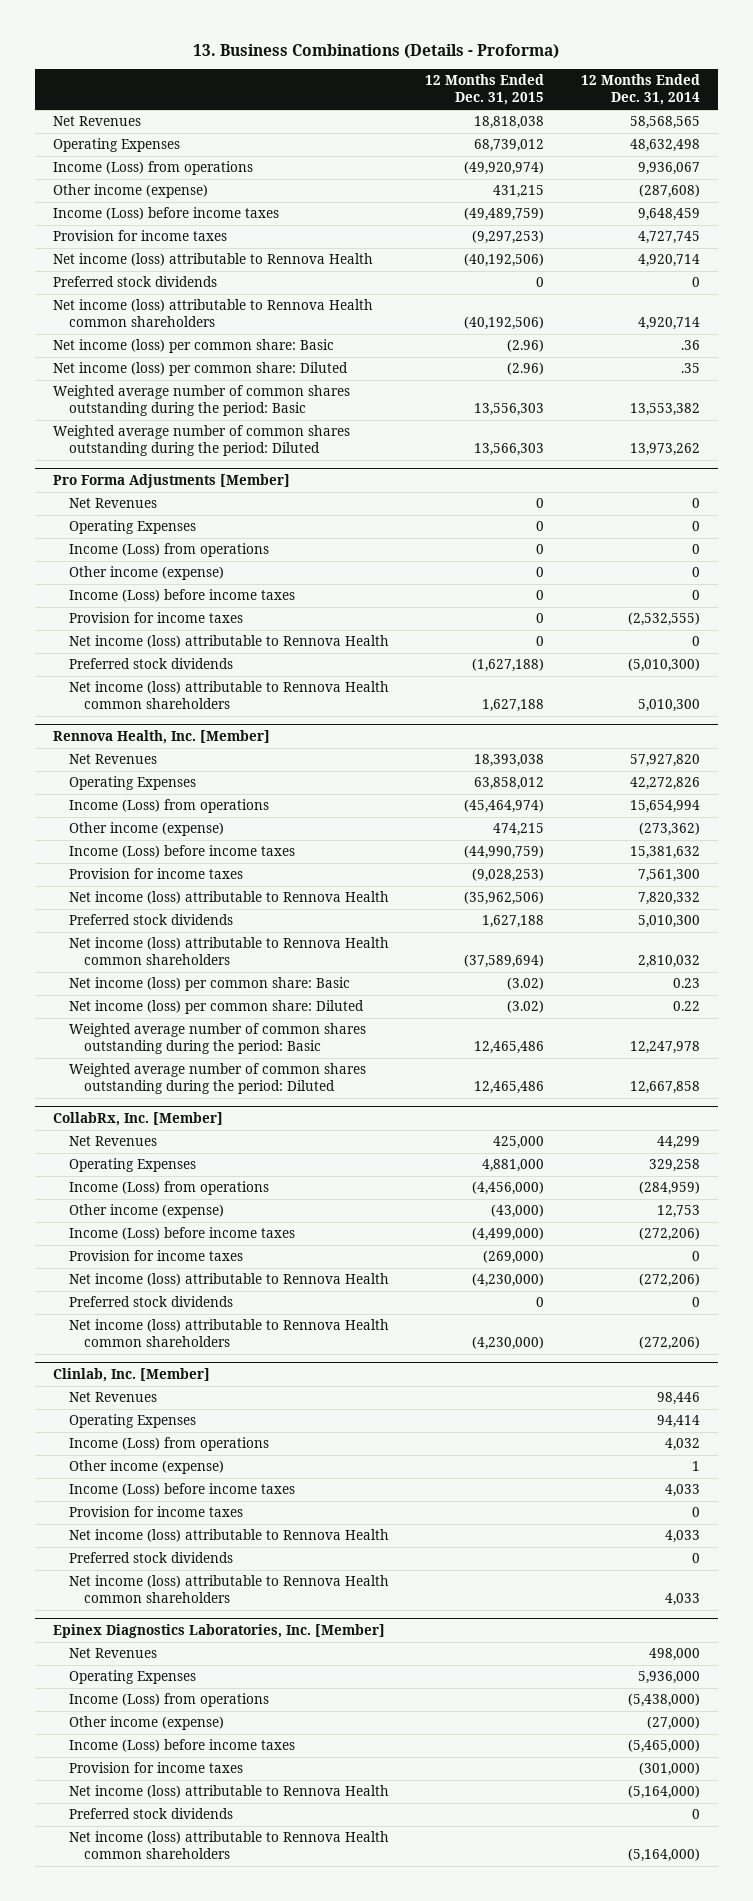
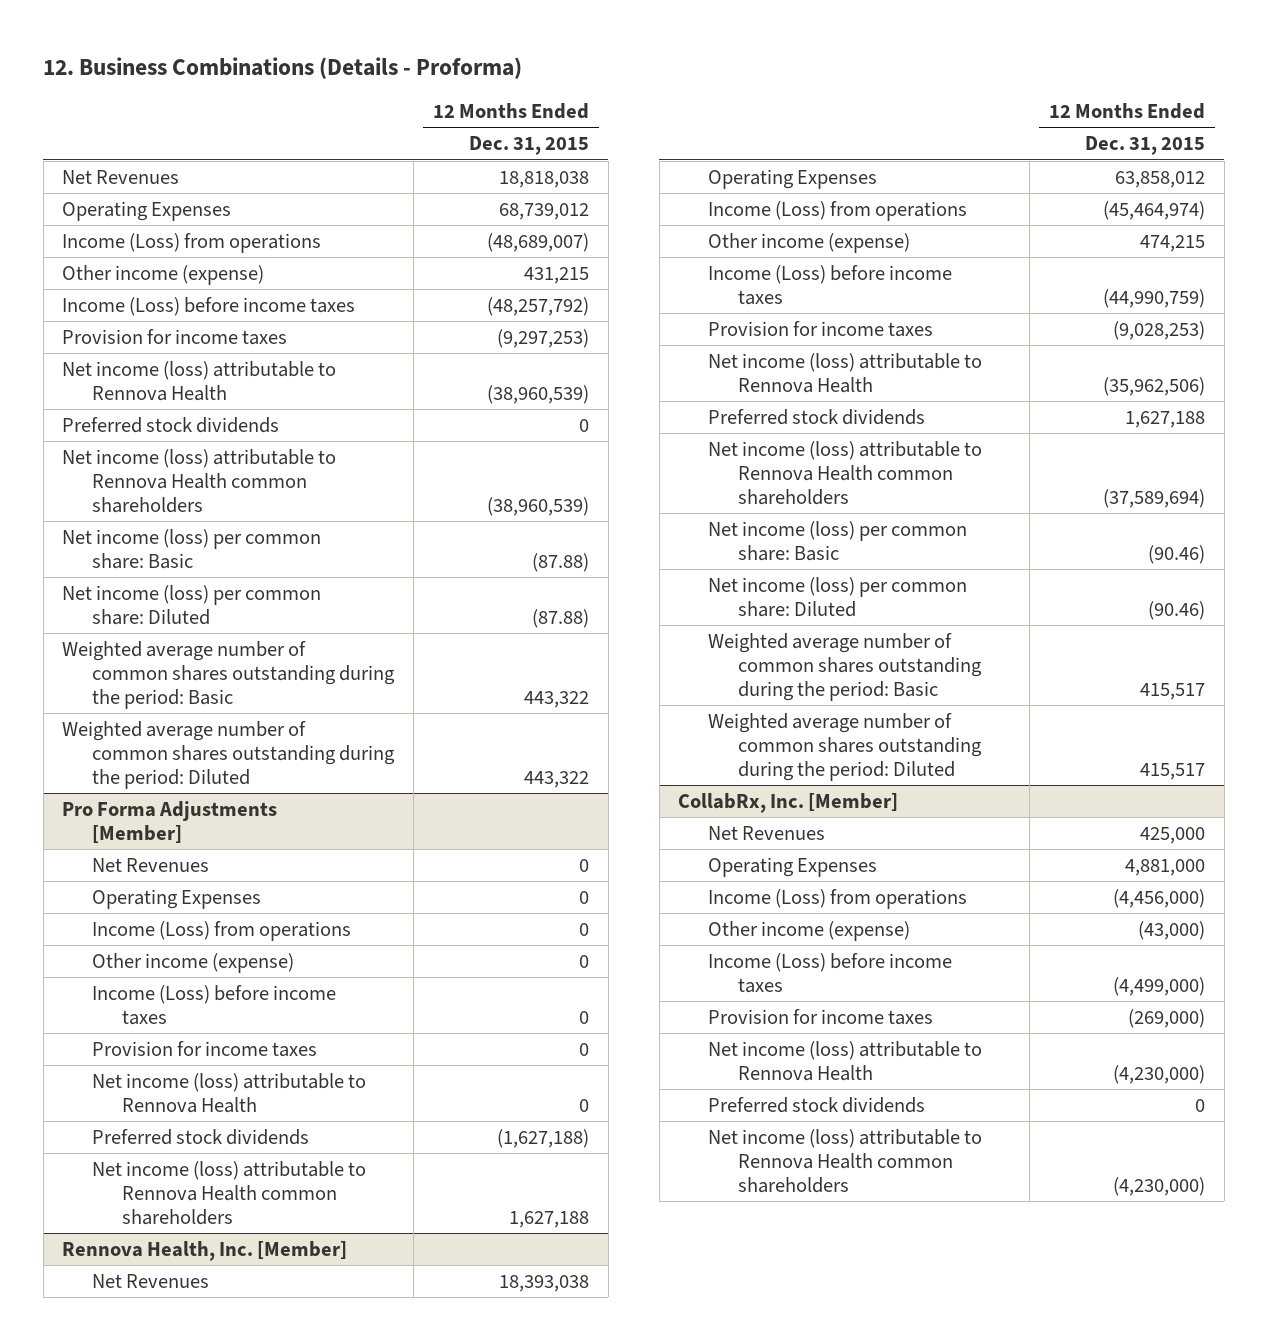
- 13. Business Combinations (Details - Proforma)
+ 12. Business Combinations (Details - Proforma)
- | 12 Months Ended Dec. 31, 2015 | 12 Months Ended Dec. 31, 2014
+ | 12 Months Ended Dec. 31, 2015
- Income (Loss) from operations | (49,920,974) | 9,936,067
+ Income (Loss) from operations | (48,689,007)
- Income (Loss) before income taxes | (49,489,759) | 9,648,459
+ Income (Loss) before income taxes | (48,257,792)
- Net income (loss) attributable to Rennova Health | (40,192,506) | 4,920,714
+ Net income (loss) attributable to Rennova Health | (38,960,539)
- Net income (loss) attributable to Rennova Health common shareholders | (40,192,506) | 4,920,714
- Net income (loss) per common share: Basic | (2.96) | .36
- Net income (loss) per common share: Diluted | (2.96) | .35
- Weighted average number of common shares outstanding during the period: Basic | 13,556,303 | 13,553,382
- Weighted average number of common shares outstanding during the period: Diluted | 13,566,303 | 13,973,262
+ Net income (loss) attributable to Rennova Health common shareholders | (38,960,539)
+ Net income (loss) per common share: Basic | (87.88)
+ Net income (loss) per common share: Diluted | (87.88)
+ Weighted average number of common shares outstanding during the period: Basic | 443,322
+ Weighted average number of common shares outstanding during the period: Diluted | 443,322
@ Rennova Health, Inc. [Member]
- Net income (loss) per common share: Basic | (3.02) | 0.23
- Net income (loss) per common share: Diluted | (3.02) | 0.22
- Weighted average number of common shares outstanding during the period: Basic | 12,465,486 | 12,247,978
- Weighted average number of common shares outstanding during the period: Diluted | 12,465,486 | 12,667,858
+ Net income (loss) per common share: Basic | (90.46)
+ Net income (loss) per common share: Diluted | (90.46)
+ Weighted average number of common shares outstanding during the period: Basic | 415,517
+ Weighted average number of common shares outstanding during the period: Diluted | 415,517
- Clinlab, Inc. [Member]
- Net Revenues | | 98,446
- Operating Expenses | | 94,414
- Income (Loss) from operations | | 4,032
- Other income (expense) | | 1
- Income (Loss) before income taxes | | 4,033
- Provision for income taxes | | 0
- Net income (loss) attributable to Rennova Health | | 4,033
- Preferred stock dividends | | 0
- Net income (loss) attributable to Rennova Health common shareholders | | 4,033
- Epinex Diagnostics Laboratories, Inc. [Member]
- Net Revenues | | 498,000
- Operating Expenses | | 5,936,000
- Income (Loss) from operations | | (5,438,000)
- Other income (expense) | | (27,000)
- Income (Loss) before income taxes | | (5,465,000)
- Provision for income taxes | | (301,000)
- Net income (loss) attributable to Rennova Health | | (5,164,000)
- Preferred stock dividends | | 0
- Net income (loss) attributable to Rennova Health common shareholders | | (5,164,000)

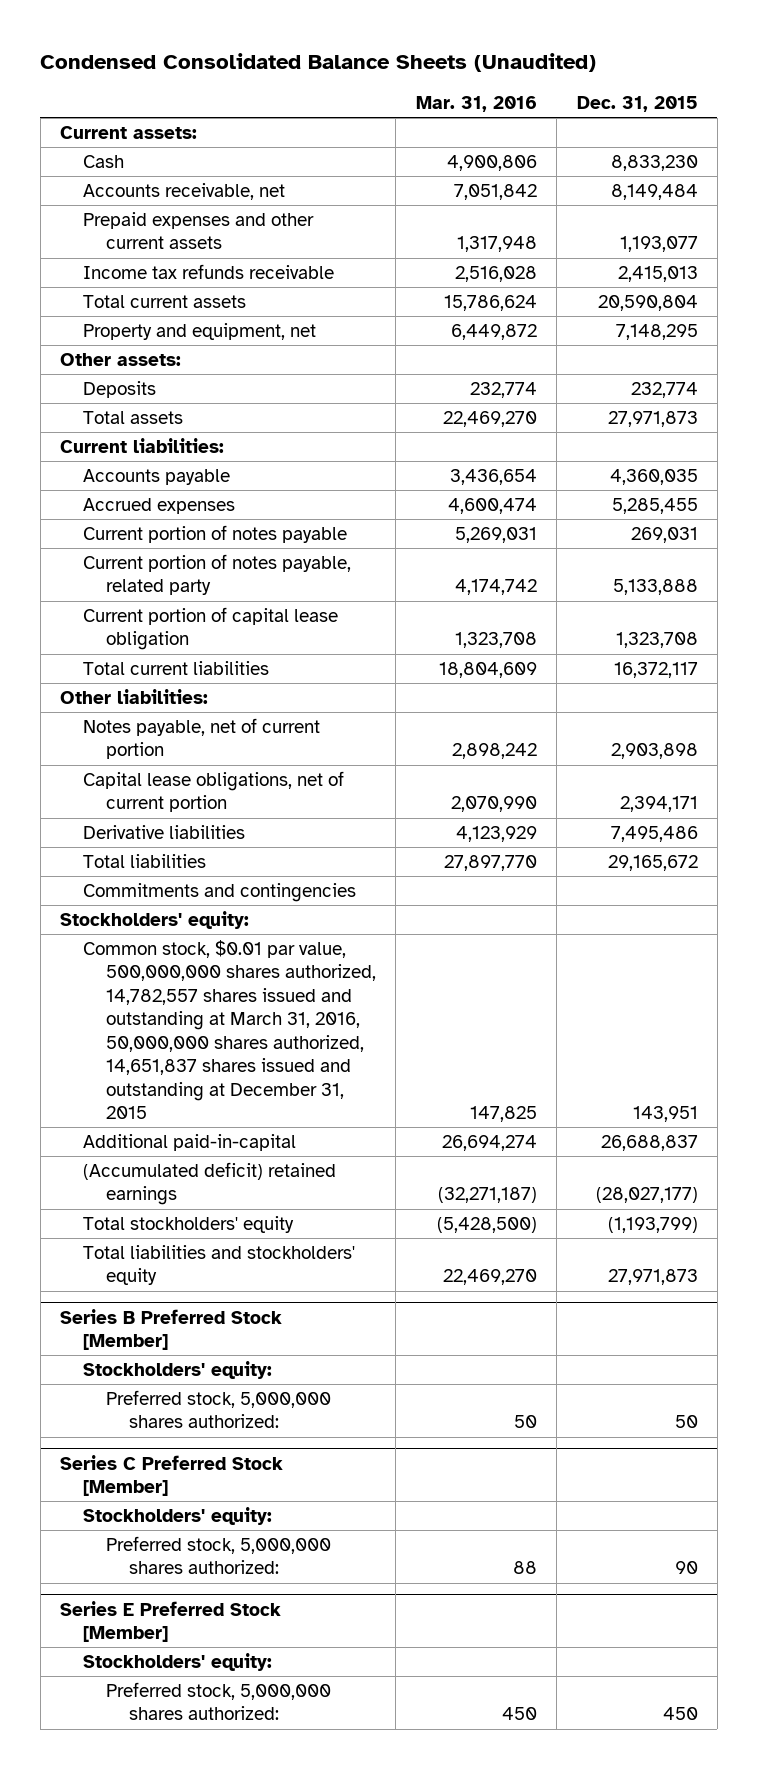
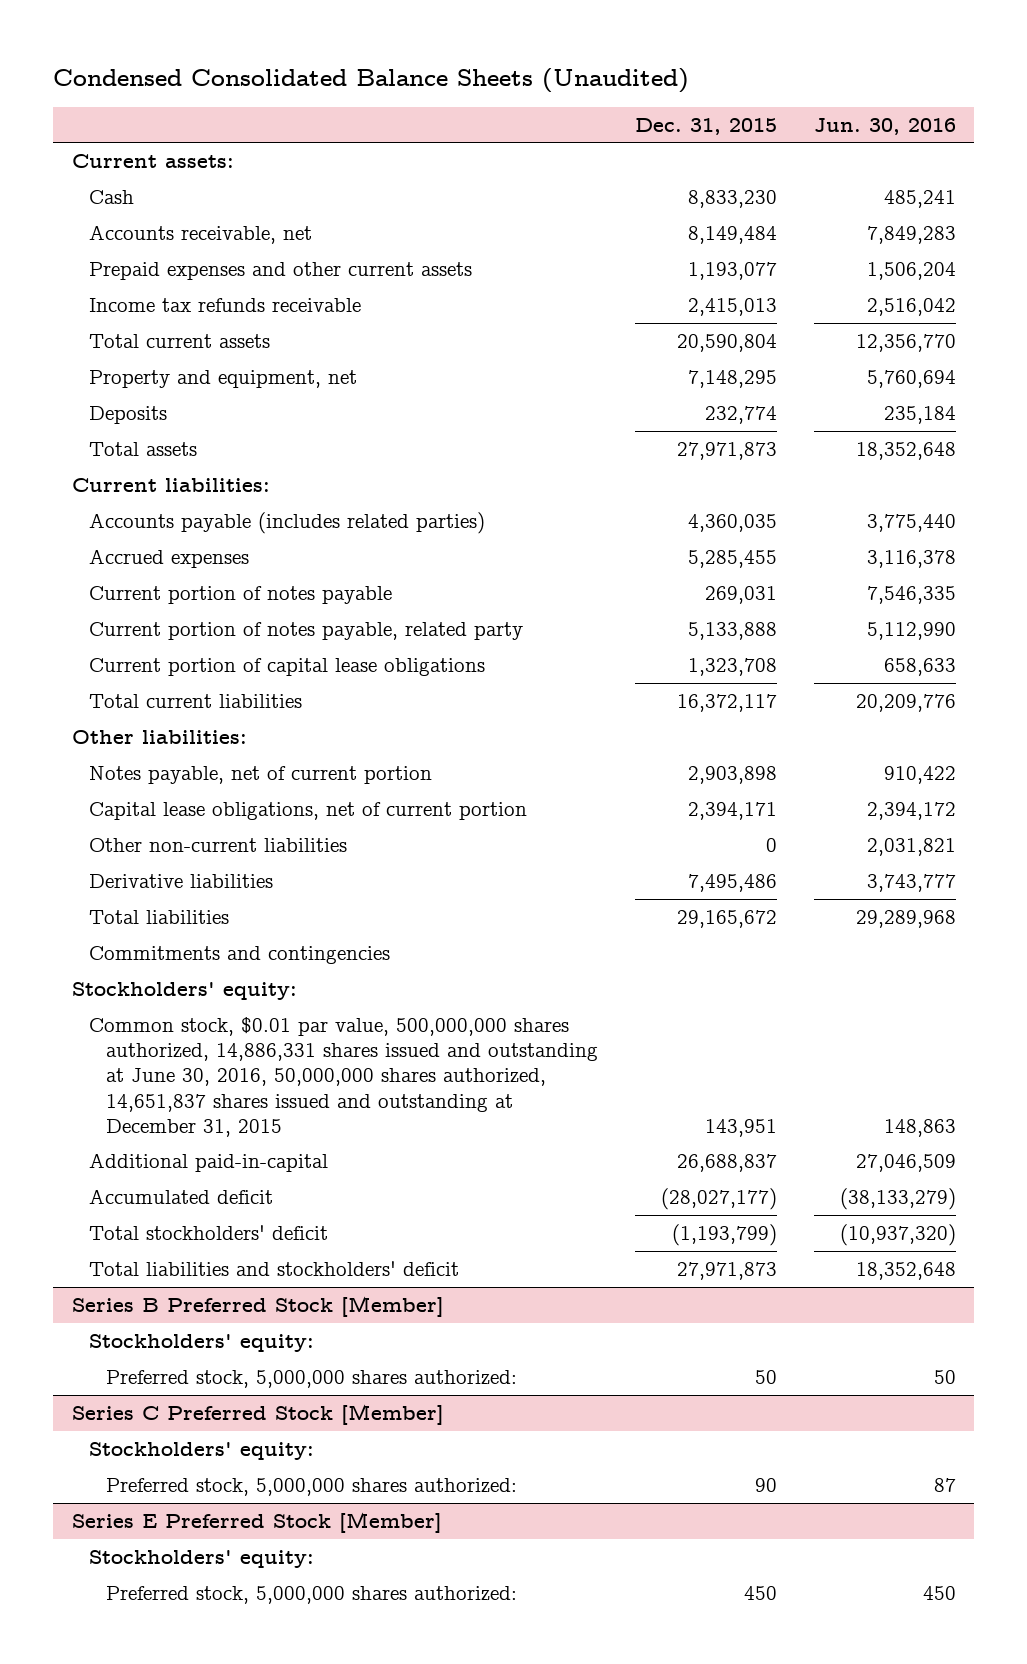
- | Mar. 31, 2016 | Dec. 31, 2015
+ | Dec. 31, 2015 | Jun. 30, 2016
- Other assets:
- Accounts payable | 3,436,654 | 4,360,035
+ Accounts payable (includes related parties) | 4,360,035 | 3,775,440
- Current portion of capital lease obligation | 1,323,708 | 1,323,708
+ Current portion of capital lease obligations | 1,323,708 | 658,633
+ Other non-current liabilities | 0 | 2,031,821
- Common stock, $0.01 par value, 500,000,000 shares authorized, 14,782,557 shares issued and outstanding at March 31, 2016, 50,000,000 shares authorized, 14,651,837 shares issued and outstanding at December 31, 2015 | 147,825 | 143,951
+ Common stock, $0.01 par value, 500,000,000 shares authorized, 14,886,331 shares issued and outstanding at June 30, 2016, 50,000,000 shares authorized, 14,651,837 shares issued and outstanding at December 31, 2015 | 143,951 | 148,863
- (Accumulated deficit) retained earnings | (32,271,187) | (28,027,177)
- Total stockholders' equity | (5,428,500) | (1,193,799)
- Total liabilities and stockholders' equity | 22,469,270 | 27,971,873
+ Accumulated deficit | (28,027,177) | (38,133,279)
+ Total stockholders' deficit | (1,193,799) | (10,937,320)
+ Total liabilities and stockholders' deficit | 27,971,873 | 18,352,648

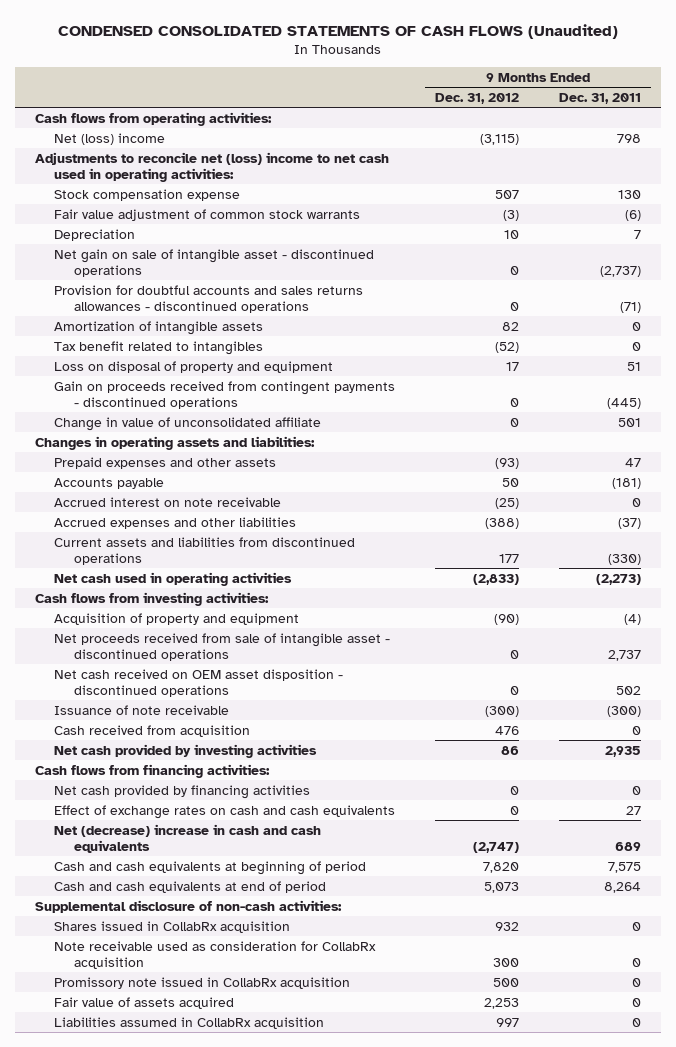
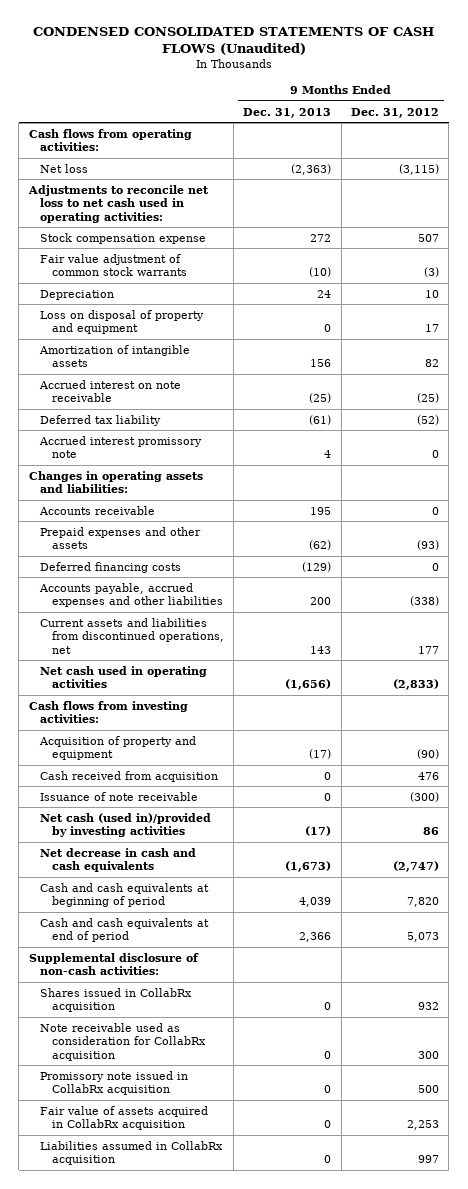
- | 9 Months Ended Dec. 31, 2012 | 9 Months Ended Dec. 31, 2011
+ | 9 Months Ended Dec. 31, 2013 | 9 Months Ended Dec. 31, 2012
- Net (loss) income | (3,115) | 798
- Adjustments to reconcile net (loss) income to net cash used in operating activities:
+ Net loss | (2,363) | (3,115)
+ Adjustments to reconcile net loss to net cash used in operating activities:
- Net gain on sale of intangible asset - discontinued operations | 0 | (2,737)
- Provision for doubtful accounts and sales returns allowances - discontinued operations | 0 | (71)
- Tax benefit related to intangibles | (52) | 0
- Gain on proceeds received from contingent payments - discontinued operations | 0 | (445)
- Change in value of unconsolidated affiliate | 0 | 501
moved down: Amortization of intangible assets | 156 | 82
moved up: Accrued interest on note receivable | (25) | (25)
+ Deferred tax liability | (61) | (52)
+ Accrued interest promissory note | 4 | 0
+ Accounts receivable | 195 | 0
- Accounts payable | 50 | (181)
- Accrued expenses and other liabilities | (388) | (37)
- Current assets and liabilities from discontinued operations | 177 | (330)
+ Deferred financing costs | (129) | 0
+ Accounts payable, accrued expenses and other liabilities | 200 | (338)
+ Current assets and liabilities from discontinued operations, net | 143 | 177
- Net proceeds received from sale of intangible asset - discontinued operations | 0 | 2,737
- Net cash received on OEM asset disposition - discontinued operations | 0 | 502
- Net cash provided by investing activities | 86 | 2,935
- Cash flows from financing activities:
- Net cash provided by financing activities | 0 | 0
- Effect of exchange rates on cash and cash equivalents | 0 | 27
- Net (decrease) increase in cash and cash equivalents | (2,747) | 689
moved down: Issuance of note receivable | 0 | (300)
+ Net cash (used in)/provided by investing activities | (17) | 86
+ Net decrease in cash and cash equivalents | (1,673) | (2,747)
- Fair value of assets acquired | 2,253 | 0
+ Fair value of assets acquired in CollabRx acquisition | 0 | 2,253

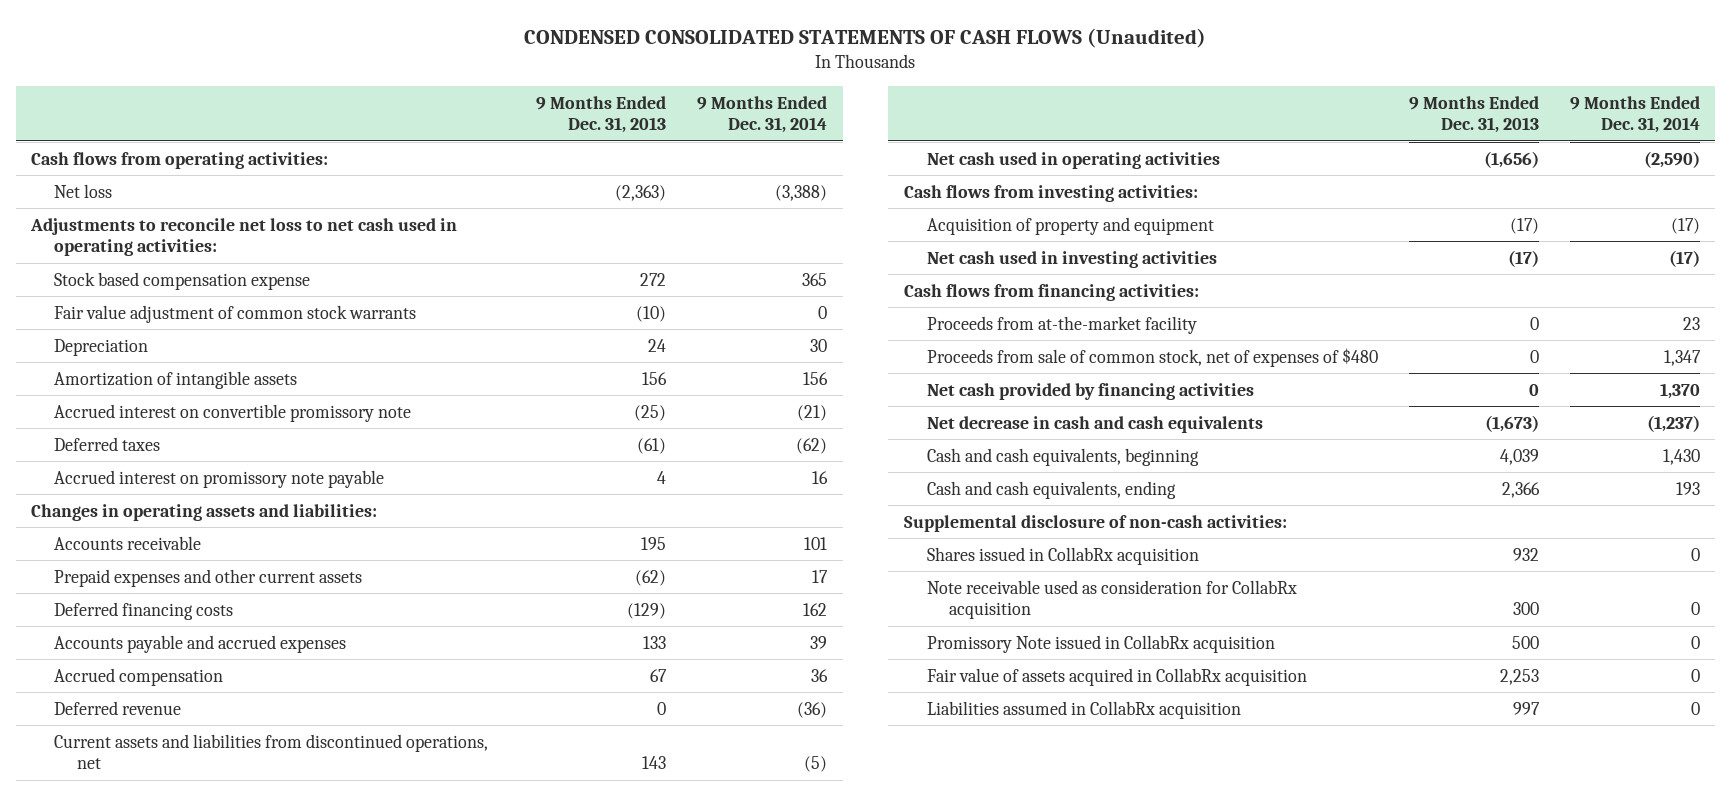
- | 9 Months Ended Dec. 31, 2013 | 9 Months Ended Dec. 31, 2012
+ | 9 Months Ended Dec. 31, 2013 | 9 Months Ended Dec. 31, 2014
- Stock compensation expense | 272 | 507
+ Stock based compensation expense | 272 | 365
- Loss on disposal of property and equipment | 0 | 17
- Accrued interest on note receivable | (25) | (25)
- Deferred tax liability | (61) | (52)
- Accrued interest promissory note | 4 | 0
+ Accrued interest on convertible promissory note | (25) | (21)
+ Deferred taxes | (61) | (62)
+ Accrued interest on promissory note payable | 4 | 16
- Prepaid expenses and other assets | (62) | (93)
+ Prepaid expenses and other current assets | (62) | 17
- Accounts payable, accrued expenses and other liabilities | 200 | (338)
+ Accounts payable and accrued expenses | 133 | 39
+ Accrued compensation | 67 | 36
+ Deferred revenue | 0 | (36)
- Cash received from acquisition | 0 | 476
- Issuance of note receivable | 0 | (300)
- Net cash (used in)/provided by investing activities | (17) | 86
+ Net cash used in investing activities | (17) | (17)
+ Cash flows from financing activities:
+ Proceeds from at-the-market facility | 0 | 23
+ Proceeds from sale of common stock, net of expenses of $480 | 0 | 1,347
+ Net cash provided by financing activities | 0 | 1,370
- Cash and cash equivalents at beginning of period | 4,039 | 7,820
- Cash and cash equivalents at end of period | 2,366 | 5,073
+ Cash and cash equivalents, beginning | 4,039 | 1,430
+ Cash and cash equivalents, ending | 2,366 | 193
- Shares issued in CollabRx acquisition | 0 | 932
- Note receivable used as consideration for CollabRx acquisition | 0 | 300
- Promissory note issued in CollabRx acquisition | 0 | 500
- Fair value of assets acquired in CollabRx acquisition | 0 | 2,253
- Liabilities assumed in CollabRx acquisition | 0 | 997
+ Shares issued in CollabRx acquisition | 932 | 0
+ Note receivable used as consideration for CollabRx acquisition | 300 | 0
+ Promissory Note issued in CollabRx acquisition | 500 | 0
+ Fair value of assets acquired in CollabRx acquisition | 2,253 | 0
+ Liabilities assumed in CollabRx acquisition | 997 | 0

